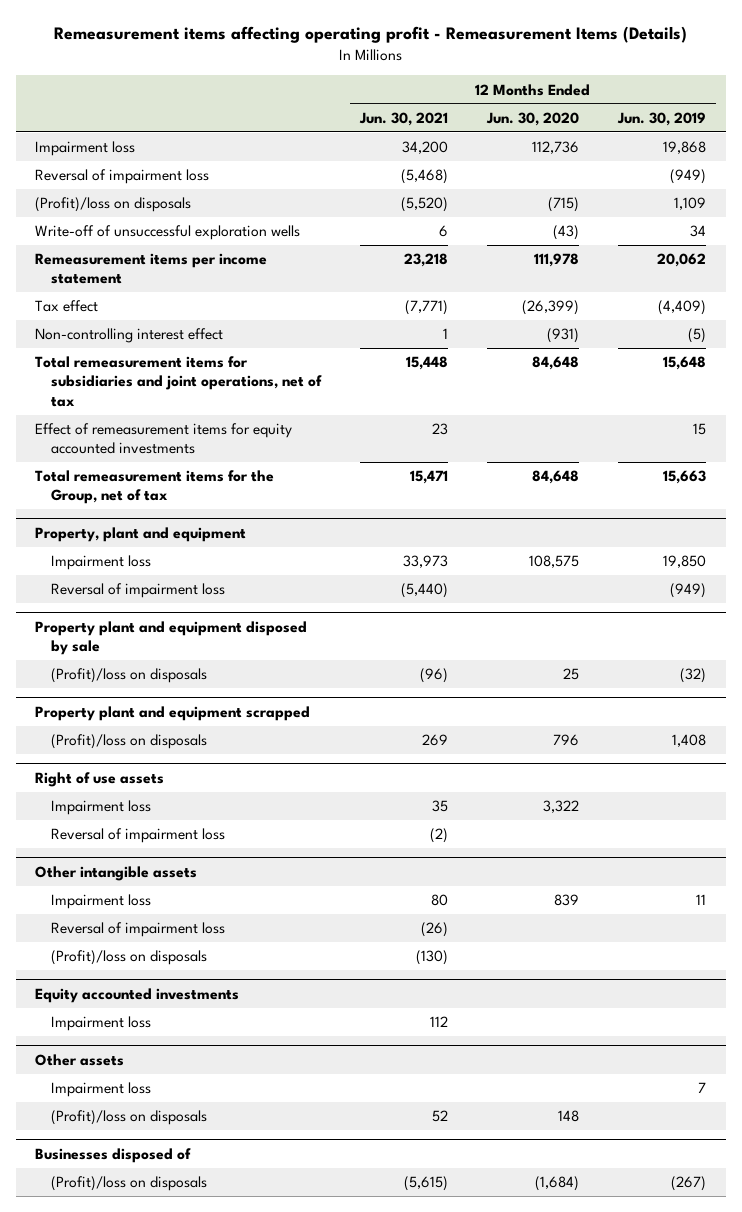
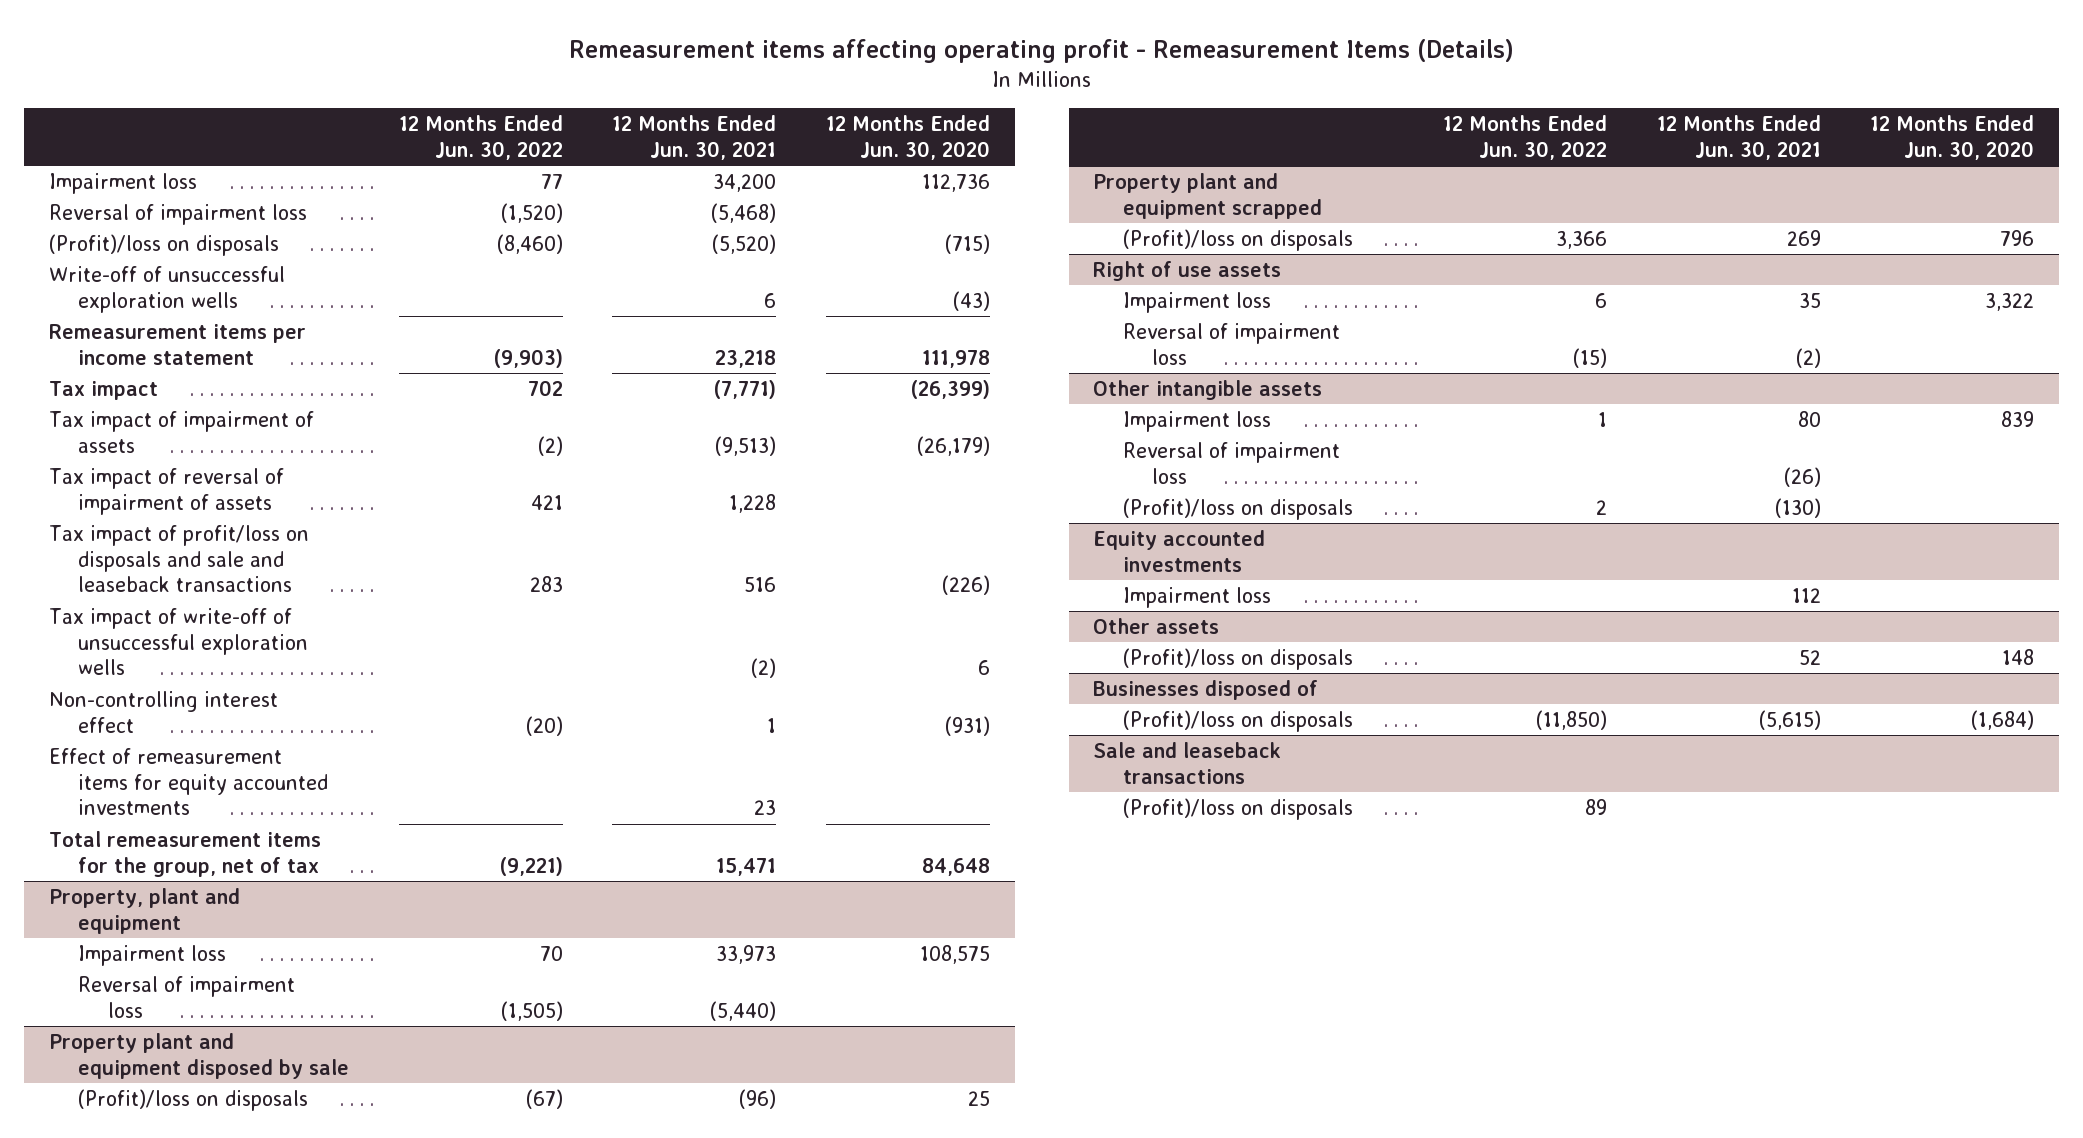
- | 12 Months Ended Jun. 30, 2021 | 12 Months Ended Jun. 30, 2020 | 12 Months Ended Jun. 30, 2019
+ | 12 Months Ended Jun. 30, 2022 | 12 Months Ended Jun. 30, 2021 | 12 Months Ended Jun. 30, 2020
- Tax effect | (7,771) | (26,399) | (4,409)
+ Tax impact | 702 | (7,771) | (26,399)
+ Tax impact of impairment of assets | (2) | (9,513) | (26,179)
+ Tax impact of reversal of impairment of assets | 421 | 1,228 |
+ Tax impact of profit/loss on disposals and sale and leaseback transactions | 283 | 516 | (226)
+ Tax impact of write-off of unsuccessful exploration wells | | (2) | 6
- Total remeasurement items for subsidiaries and joint operations, net of tax | 15,448 | 84,648 | 15,648
- Total remeasurement items for the Group, net of tax | 15,471 | 84,648 | 15,663
+ Total remeasurement items for the group, net of tax | (9,221) | 15,471 | 84,648
@ Other assets
- Impairment loss | | | 7
+ Sale and leaseback transactions
+ (Profit)/loss on disposals | 89 | |

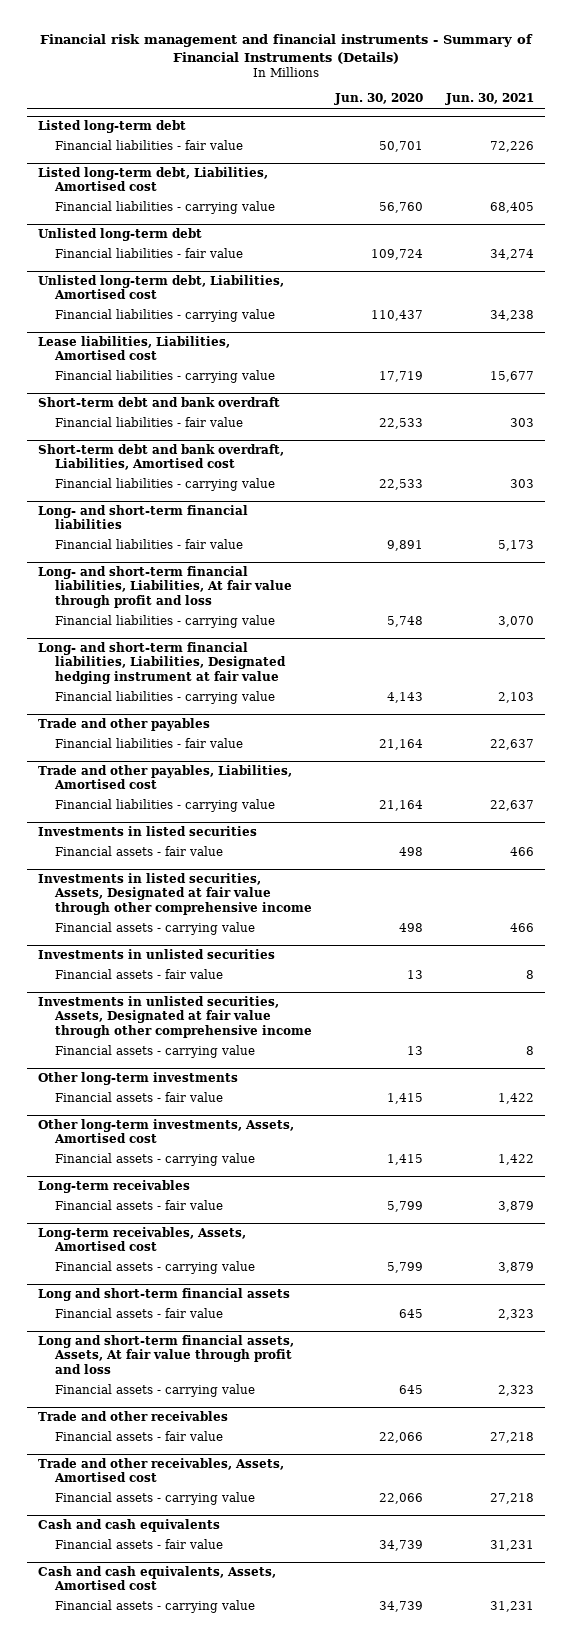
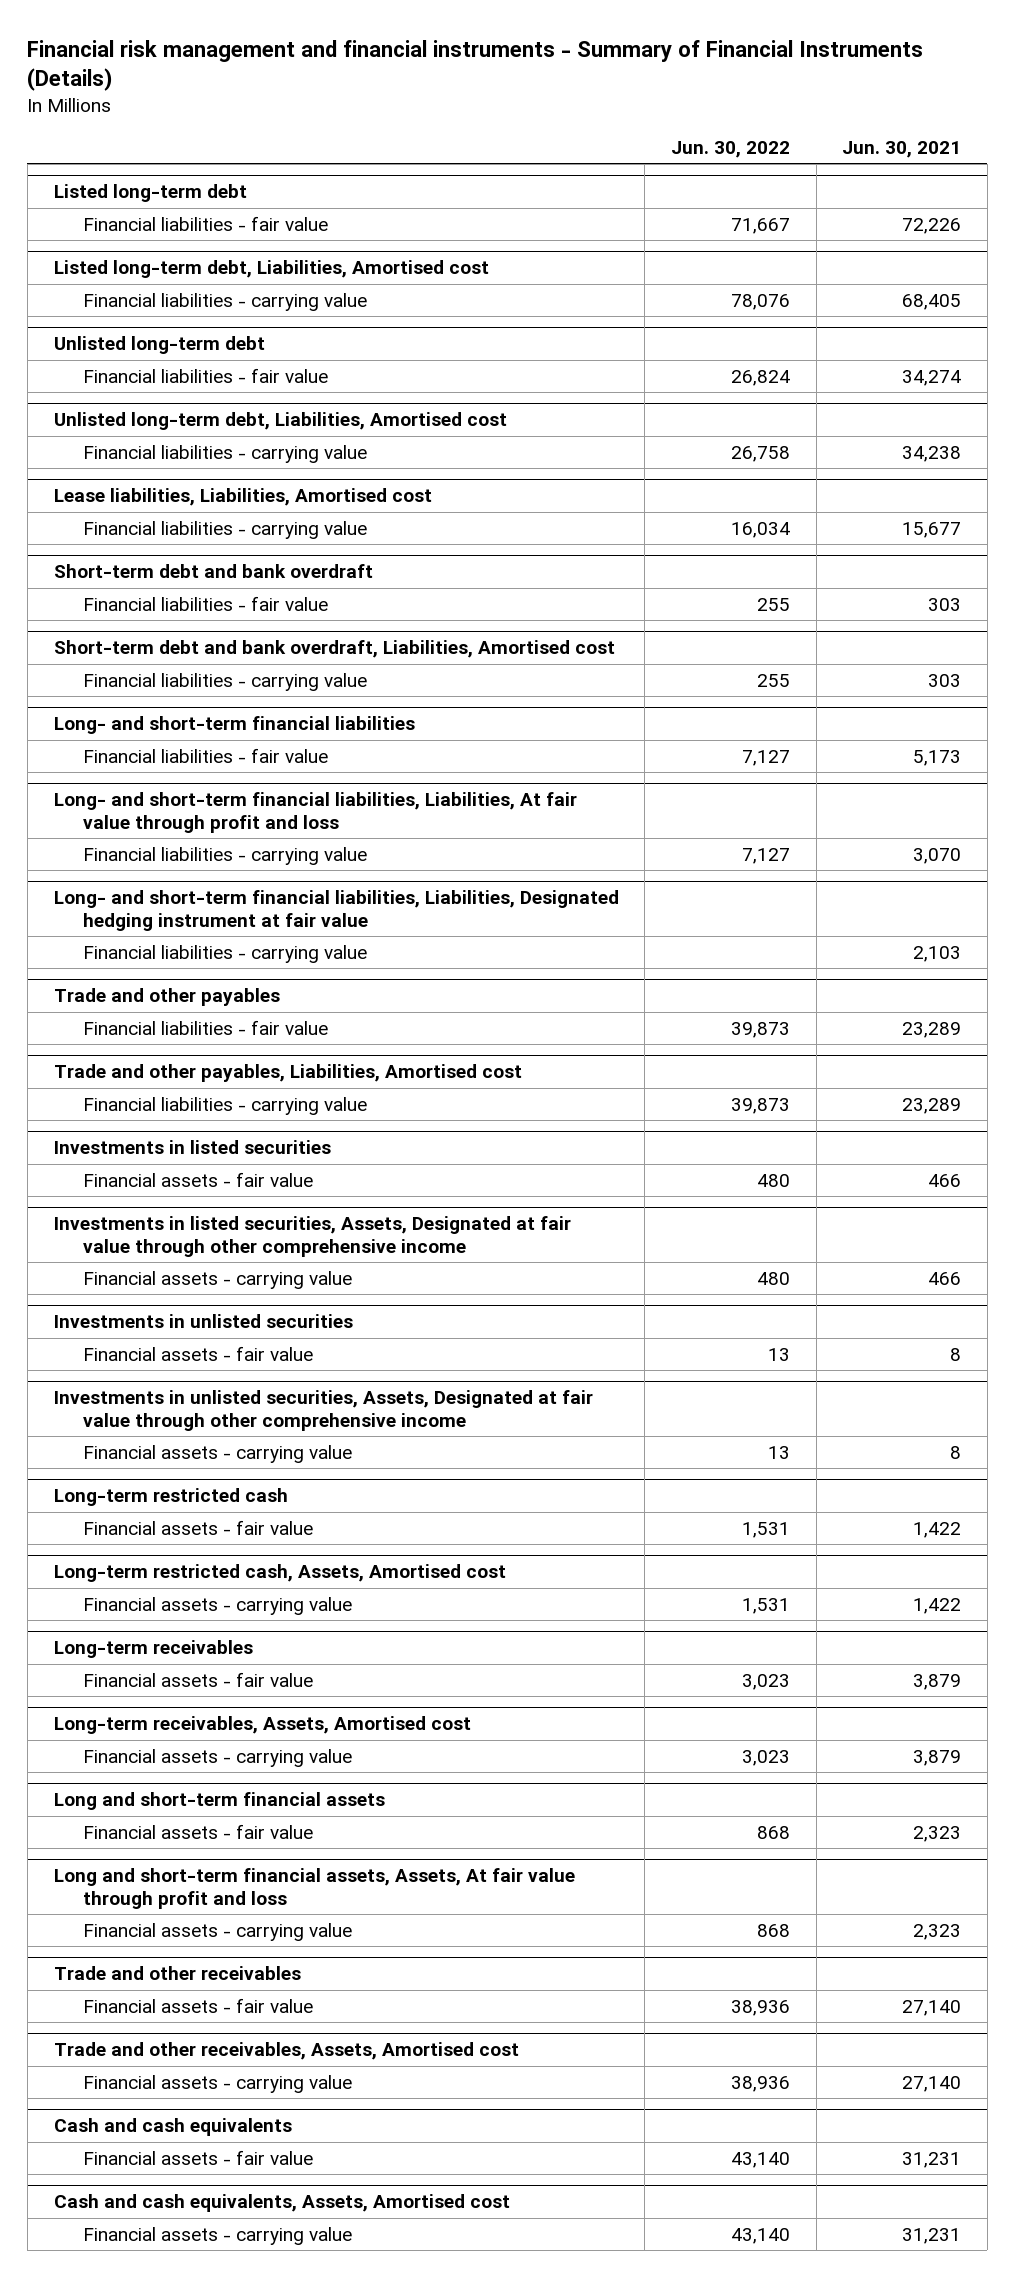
- | Jun. 30, 2020 | Jun. 30, 2021
+ | Jun. 30, 2022 | Jun. 30, 2021
@ Trade and other payables
- Financial liabilities - fair value | 21,164 | 22,637
+ Financial liabilities - fair value | 39,873 | 23,289
@ Trade and other payables, Liabilities, Amortised cost
- Financial liabilities - carrying value | 21,164 | 22,637
+ Financial liabilities - carrying value | 39,873 | 23,289
- Other long-term investments
+ Long-term restricted cash
- Other long-term investments, Assets, Amortised cost
+ Long-term restricted cash, Assets, Amortised cost
@ Trade and other receivables
- Financial assets - fair value | 22,066 | 27,218
+ Financial assets - fair value | 38,936 | 27,140
@ Trade and other receivables, Assets, Amortised cost
- Financial assets - carrying value | 22,066 | 27,218
+ Financial assets - carrying value | 38,936 | 27,140

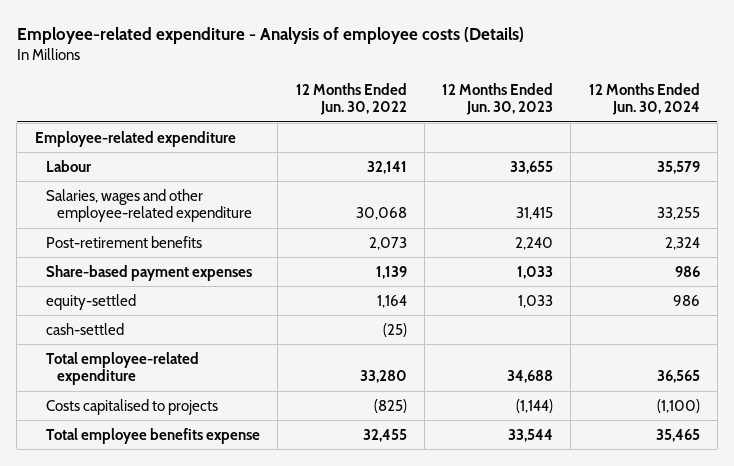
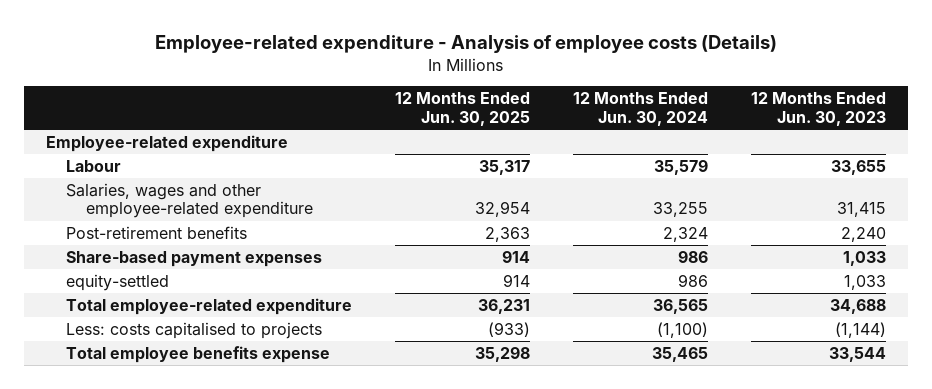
- | 12 Months Ended Jun. 30, 2022 | 12 Months Ended Jun. 30, 2023 | 12 Months Ended Jun. 30, 2024
+ | 12 Months Ended Jun. 30, 2025 | 12 Months Ended Jun. 30, 2024 | 12 Months Ended Jun. 30, 2023
- cash-settled | (25) | |
- Costs capitalised to projects | (825) | (1,144) | (1,100)
+ Less: costs capitalised to projects | (933) | (1,100) | (1,144)

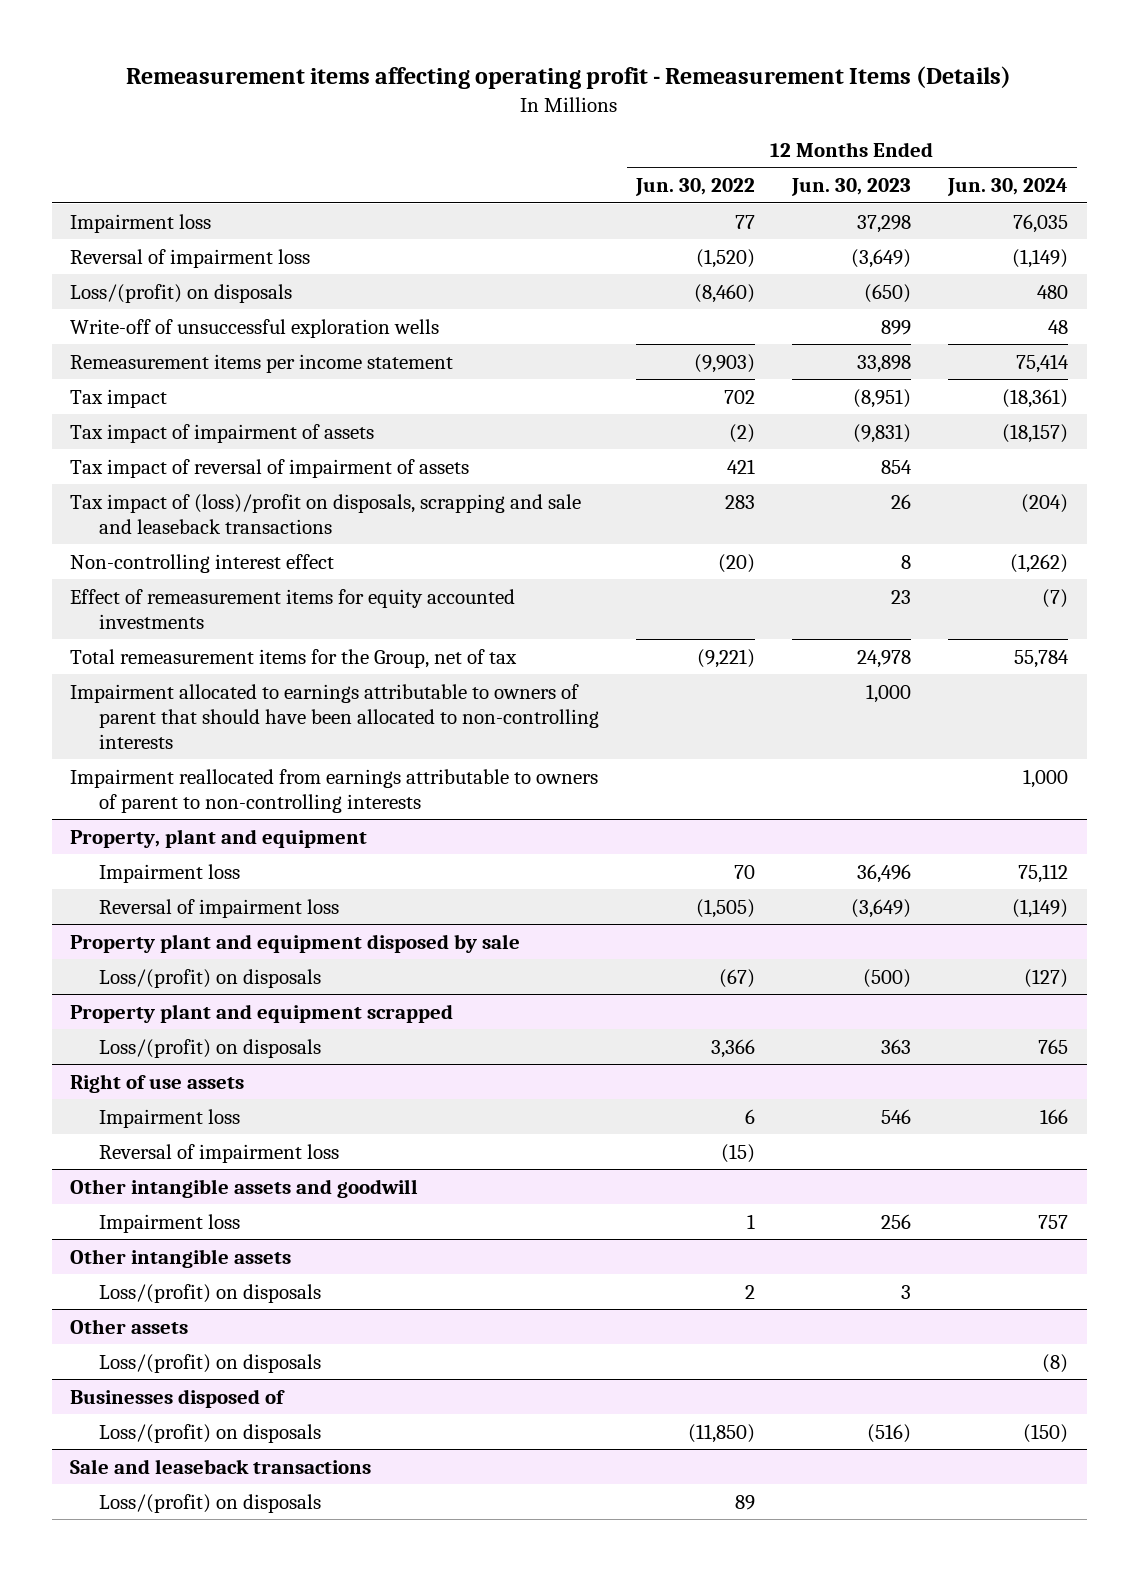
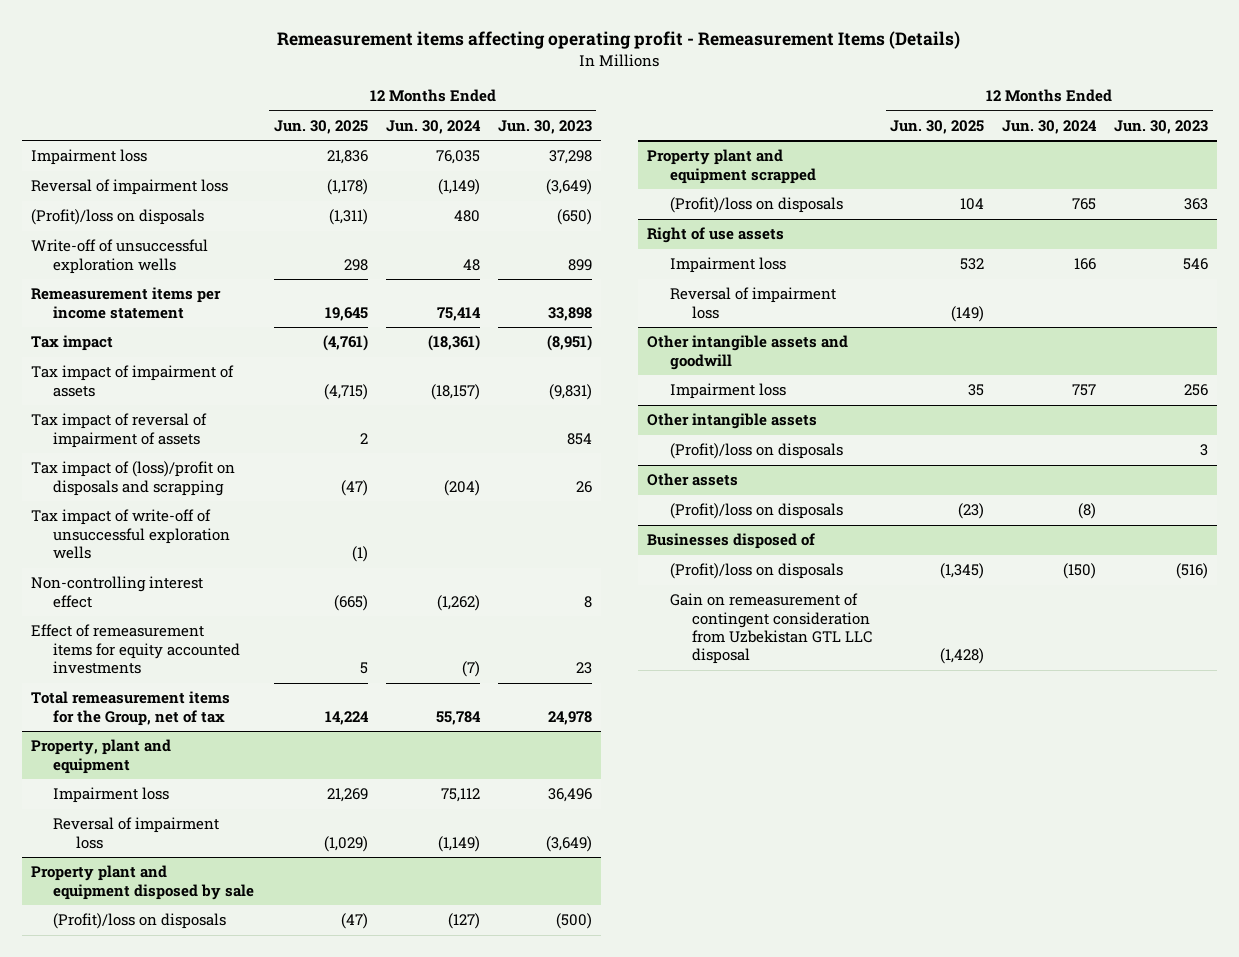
- | 12 Months Ended Jun. 30, 2022 | 12 Months Ended Jun. 30, 2023 | 12 Months Ended Jun. 30, 2024
+ | 12 Months Ended Jun. 30, 2025 | 12 Months Ended Jun. 30, 2024 | 12 Months Ended Jun. 30, 2023
- Loss/(profit) on disposals | (8,460) | (650) | 480
+ (Profit)/loss on disposals | (1,311) | 480 | (650)
- Tax impact of (loss)/profit on disposals, scrapping and sale and leaseback transactions | 283 | 26 | (204)
+ Tax impact of (loss)/profit on disposals and scrapping | (47) | (204) | 26
+ Tax impact of write-off of unsuccessful exploration wells | (1) | |
- Impairment allocated to earnings attributable to owners of parent that should have been allocated to non-controlling interests | | 1,000 |
- Impairment reallocated from earnings attributable to owners of parent to non-controlling interests | | | 1,000
@ Property plant and equipment disposed by sale
- Loss/(profit) on disposals | (67) | (500) | (127)
+ (Profit)/loss on disposals | (47) | (127) | (500)
@ Property plant and equipment scrapped
- Loss/(profit) on disposals | 3,366 | 363 | 765
+ (Profit)/loss on disposals | 104 | 765 | 363
@ Other intangible assets
- Loss/(profit) on disposals | 2 | 3 |
+ (Profit)/loss on disposals | | | 3
@ Other assets
- Loss/(profit) on disposals | | | (8)
+ (Profit)/loss on disposals | (23) | (8) |
@ Businesses disposed of
- Loss/(profit) on disposals | (11,850) | (516) | (150)
- Sale and leaseback transactions
- Loss/(profit) on disposals | 89 | |
@ Businesses disposed of
+ (Profit)/loss on disposals | (1,345) | (150) | (516)
+ Gain on remeasurement of contingent consideration from Uzbekistan GTL LLC disposal | (1,428) | |

